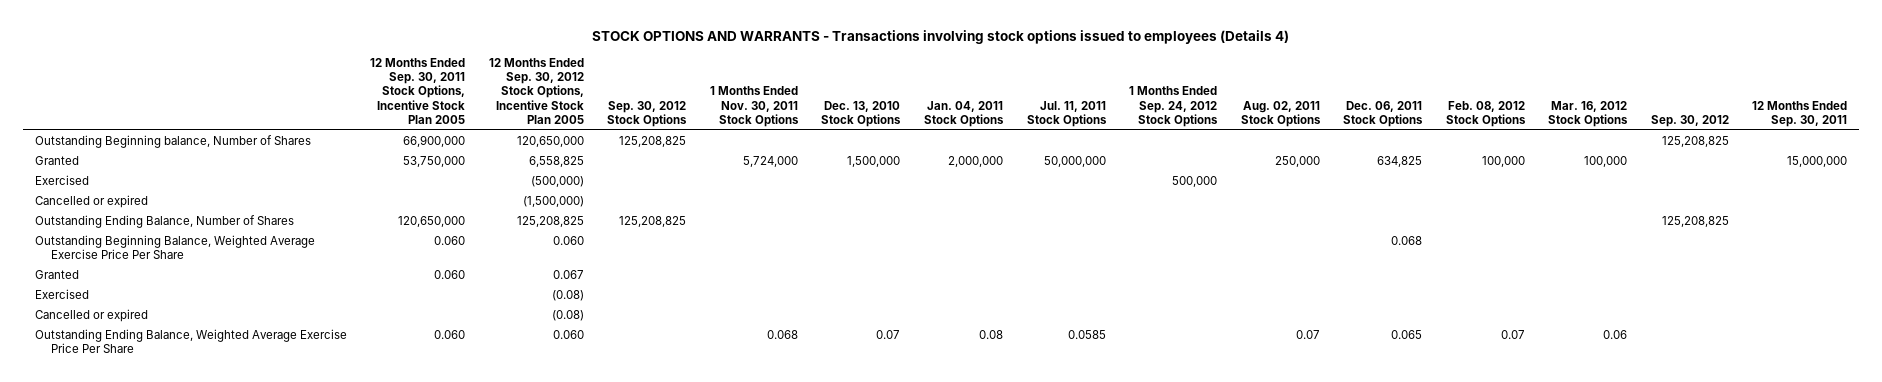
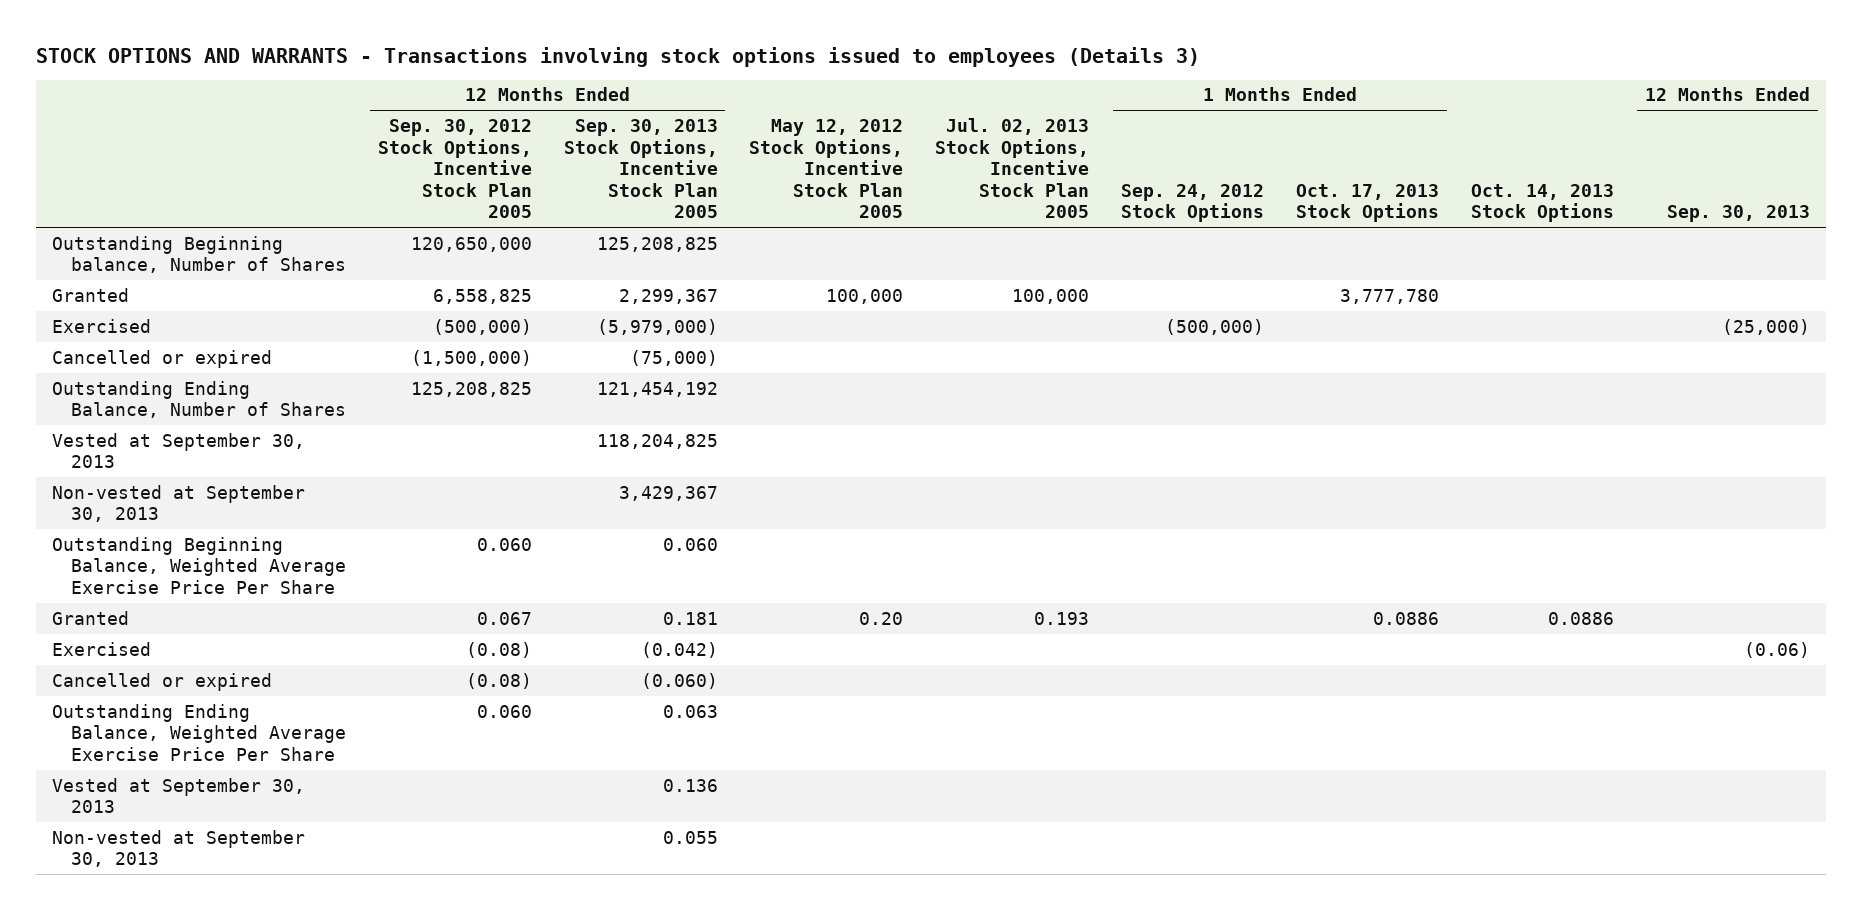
- STOCK OPTIONS AND WARRANTS - Transactions involving stock options issued to employees (Details 4)
+ STOCK OPTIONS AND WARRANTS - Transactions involving stock options issued to employees (Details 3)
- | 12 Months Ended Sep. 30, 2011 Stock Options, Incentive Stock Plan 2005 | 12 Months Ended Sep. 30, 2012 Stock Options, Incentive Stock Plan 2005 | Sep. 30, 2012 Stock Options | 1 Months Ended Nov. 30, 2011 Stock Options | Dec. 13, 2010 Stock Options | Jan. 04, 2011 Stock Options | Jul. 11, 2011 Stock Options | 1 Months Ended Sep. 24, 2012 Stock Options | Aug. 02, 2011 Stock Options | Dec. 06, 2011 Stock Options | Feb. 08, 2012 Stock Options | Mar. 16, 2012 Stock Options | Sep. 30, 2012 | 12 Months Ended Sep. 30, 2011
+ | 12 Months Ended Sep. 30, 2012 Stock Options, Incentive Stock Plan 2005 | 12 Months Ended Sep. 30, 2013 Stock Options, Incentive Stock Plan 2005 | May 12, 2012 Stock Options, Incentive Stock Plan 2005 | Jul. 02, 2013 Stock Options, Incentive Stock Plan 2005 | 1 Months Ended Sep. 24, 2012 Stock Options | 1 Months Ended Oct. 17, 2013 Stock Options | Oct. 14, 2013 Stock Options | 12 Months Ended Sep. 30, 2013
- Exercised | | (500,000) | | | | | | 500,000 | | | | | |
+ Exercised | (500,000) | (5,979,000) | | | (500,000) | | | (25,000)
+ Vested at September 30, 2013 | | 118,204,825 | | | | | |
+ Non-vested at September 30, 2013 | | 3,429,367 | | | | | |
+ Vested at September 30, 2013 | | 0.136 | | | | | |
+ Non-vested at September 30, 2013 | | 0.055 | | | | | |

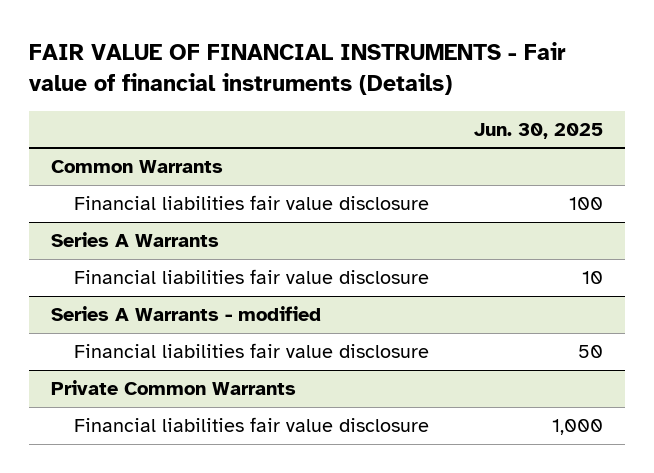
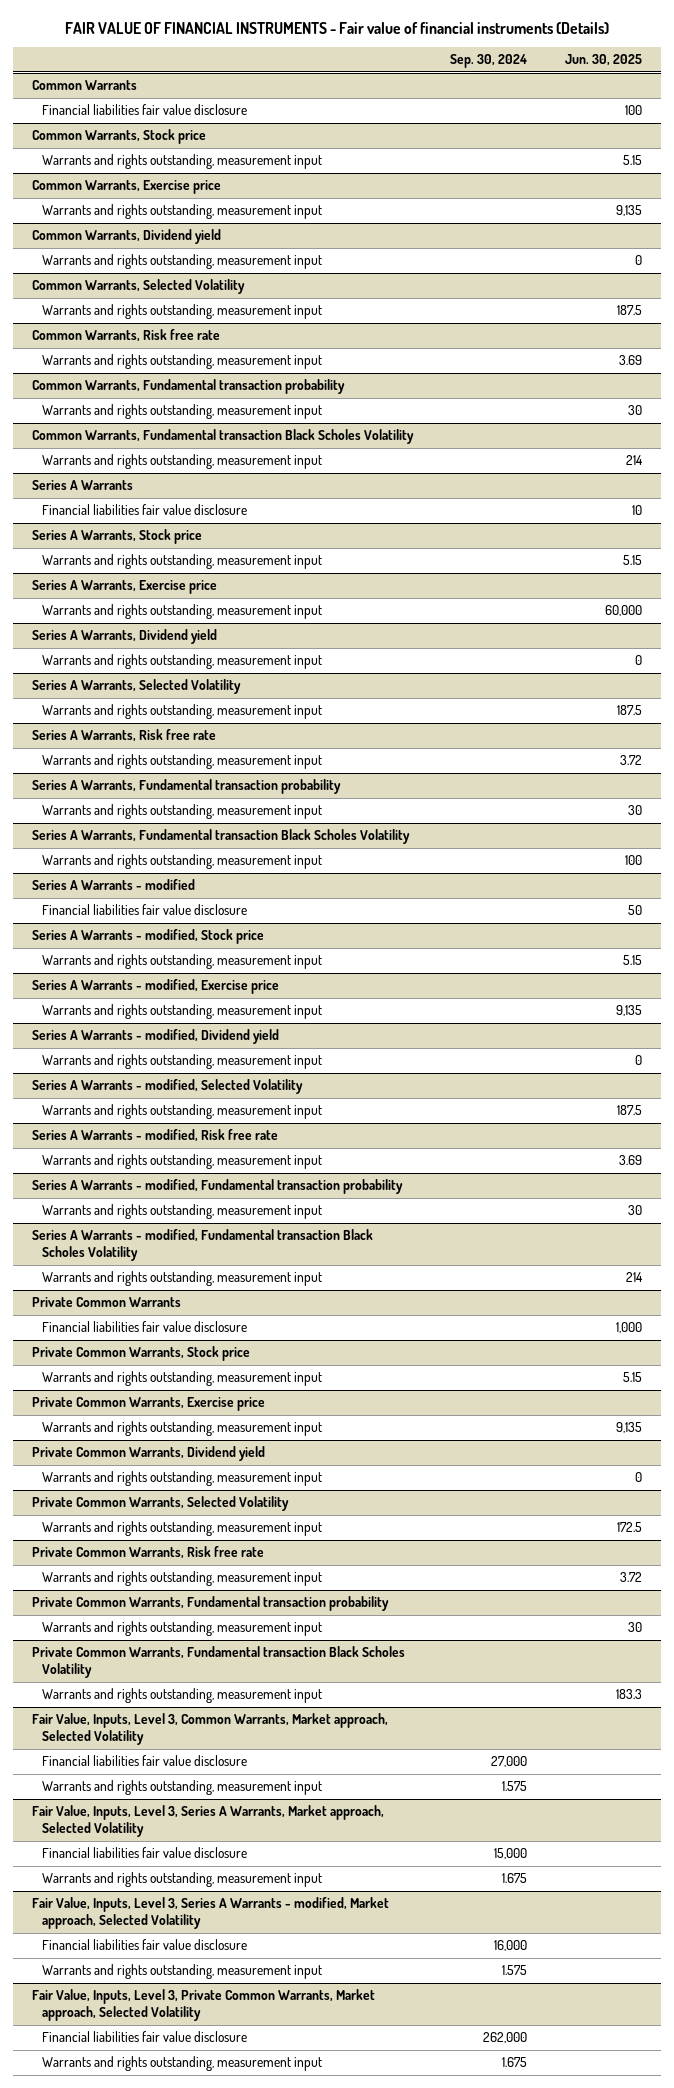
- | Jun. 30, 2025
+ | Sep. 30, 2024 | Jun. 30, 2025
+ Common Warrants, Stock price
+ Warrants and rights outstanding, measurement input | | 5.15
+ Common Warrants, Exercise price
+ Warrants and rights outstanding, measurement input | | 9,135
+ Common Warrants, Dividend yield
+ Warrants and rights outstanding, measurement input | | 0
+ Common Warrants, Selected Volatility
+ Warrants and rights outstanding, measurement input | | 187.5
+ Common Warrants, Risk free rate
+ Warrants and rights outstanding, measurement input | | 3.69
+ Common Warrants, Fundamental transaction probability
+ Warrants and rights outstanding, measurement input | | 30
+ Common Warrants, Fundamental transaction Black Scholes Volatility
+ Warrants and rights outstanding, measurement input | | 214
+ Series A Warrants, Stock price
+ Warrants and rights outstanding, measurement input | | 5.15
+ Series A Warrants, Exercise price
+ Warrants and rights outstanding, measurement input | | 60,000
+ Series A Warrants, Dividend yield
+ Warrants and rights outstanding, measurement input | | 0
+ Series A Warrants, Selected Volatility
+ Warrants and rights outstanding, measurement input | | 187.5
+ Series A Warrants, Risk free rate
+ Warrants and rights outstanding, measurement input | | 3.72
+ Series A Warrants, Fundamental transaction probability
+ Warrants and rights outstanding, measurement input | | 30
+ Series A Warrants, Fundamental transaction Black Scholes Volatility
+ Warrants and rights outstanding, measurement input | | 100
+ Series A Warrants - modified, Stock price
+ Warrants and rights outstanding, measurement input | | 5.15
+ Series A Warrants - modified, Exercise price
+ Warrants and rights outstanding, measurement input | | 9,135
+ Series A Warrants - modified, Dividend yield
+ Warrants and rights outstanding, measurement input | | 0
+ Series A Warrants - modified, Selected Volatility
+ Warrants and rights outstanding, measurement input | | 187.5
+ Series A Warrants - modified, Risk free rate
+ Warrants and rights outstanding, measurement input | | 3.69
+ Series A Warrants - modified, Fundamental transaction probability
+ Warrants and rights outstanding, measurement input | | 30
+ Series A Warrants - modified, Fundamental transaction Black Scholes Volatility
+ Warrants and rights outstanding, measurement input | | 214
+ Private Common Warrants, Stock price
+ Warrants and rights outstanding, measurement input | | 5.15
+ Private Common Warrants, Exercise price
+ Warrants and rights outstanding, measurement input | | 9,135
+ Private Common Warrants, Dividend yield
+ Warrants and rights outstanding, measurement input | | 0
+ Private Common Warrants, Selected Volatility
+ Warrants and rights outstanding, measurement input | | 172.5
+ Private Common Warrants, Risk free rate
+ Warrants and rights outstanding, measurement input | | 3.72
+ Private Common Warrants, Fundamental transaction probability
+ Warrants and rights outstanding, measurement input | | 30
+ Private Common Warrants, Fundamental transaction Black Scholes Volatility
+ Warrants and rights outstanding, measurement input | | 183.3
+ Fair Value, Inputs, Level 3, Common Warrants, Market approach, Selected Volatility
+ Financial liabilities fair value disclosure | 27,000 |
+ Warrants and rights outstanding, measurement input | 1.575 |
+ Fair Value, Inputs, Level 3, Series A Warrants, Market approach, Selected Volatility
+ Financial liabilities fair value disclosure | 15,000 |
+ Warrants and rights outstanding, measurement input | 1.675 |
+ Fair Value, Inputs, Level 3, Series A Warrants - modified, Market approach, Selected Volatility
+ Financial liabilities fair value disclosure | 16,000 |
+ Warrants and rights outstanding, measurement input | 1.575 |
+ Fair Value, Inputs, Level 3, Private Common Warrants, Market approach, Selected Volatility
+ Financial liabilities fair value disclosure | 262,000 |
+ Warrants and rights outstanding, measurement input | 1.675 |

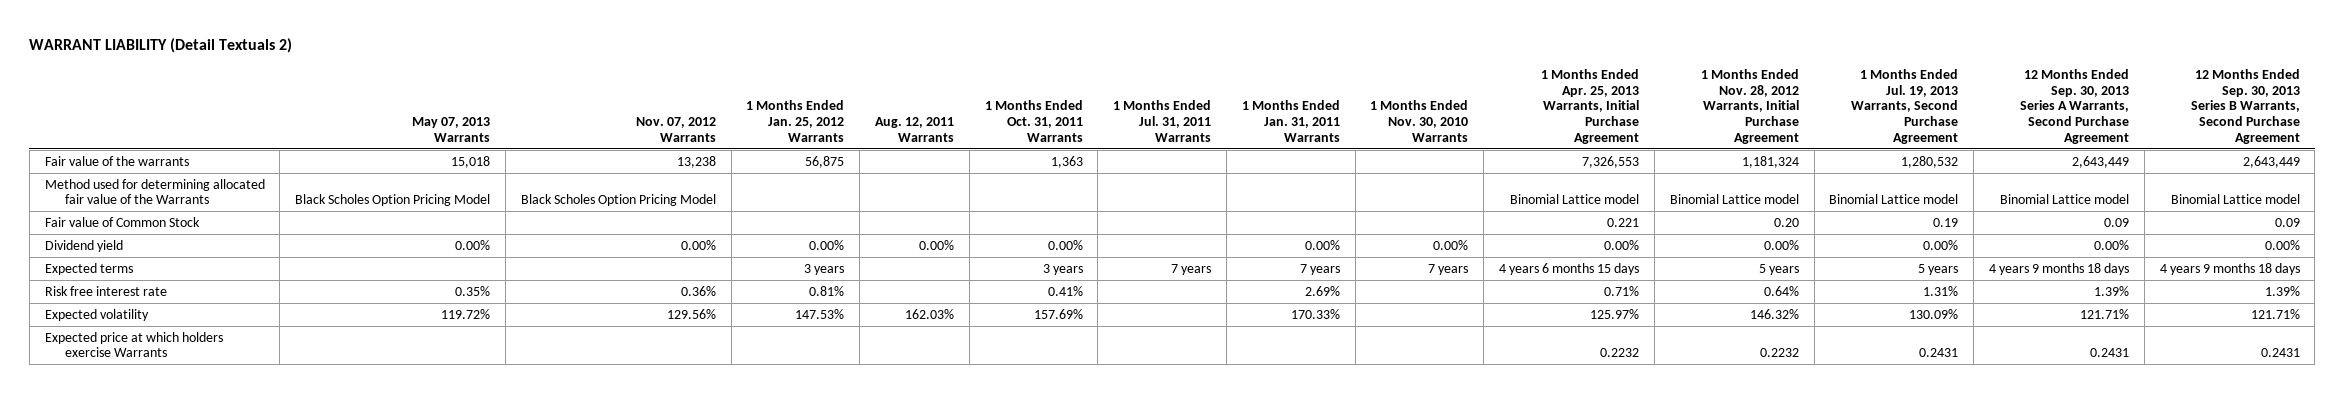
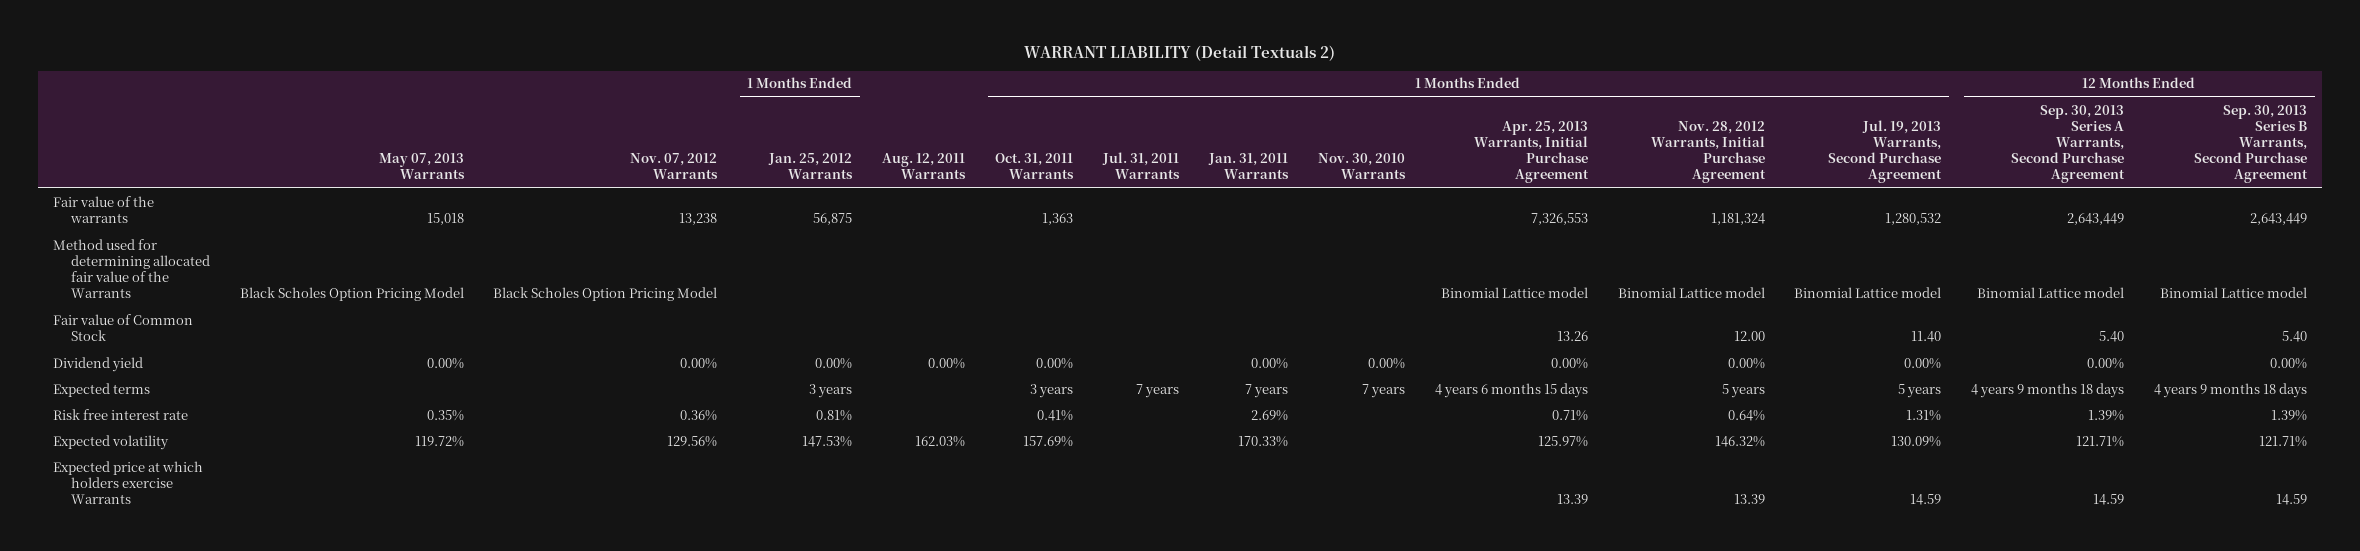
- Fair value of Common Stock | | | | | | | | | 0.221 | 0.20 | 0.19 | 0.09 | 0.09
+ Fair value of Common Stock | | | | | | | | | 13.26 | 12.00 | 11.40 | 5.40 | 5.40
- Expected price at which holders exercise Warrants | | | | | | | | | 0.2232 | 0.2232 | 0.2431 | 0.2431 | 0.2431
+ Expected price at which holders exercise Warrants | | | | | | | | | 13.39 | 13.39 | 14.59 | 14.59 | 14.59

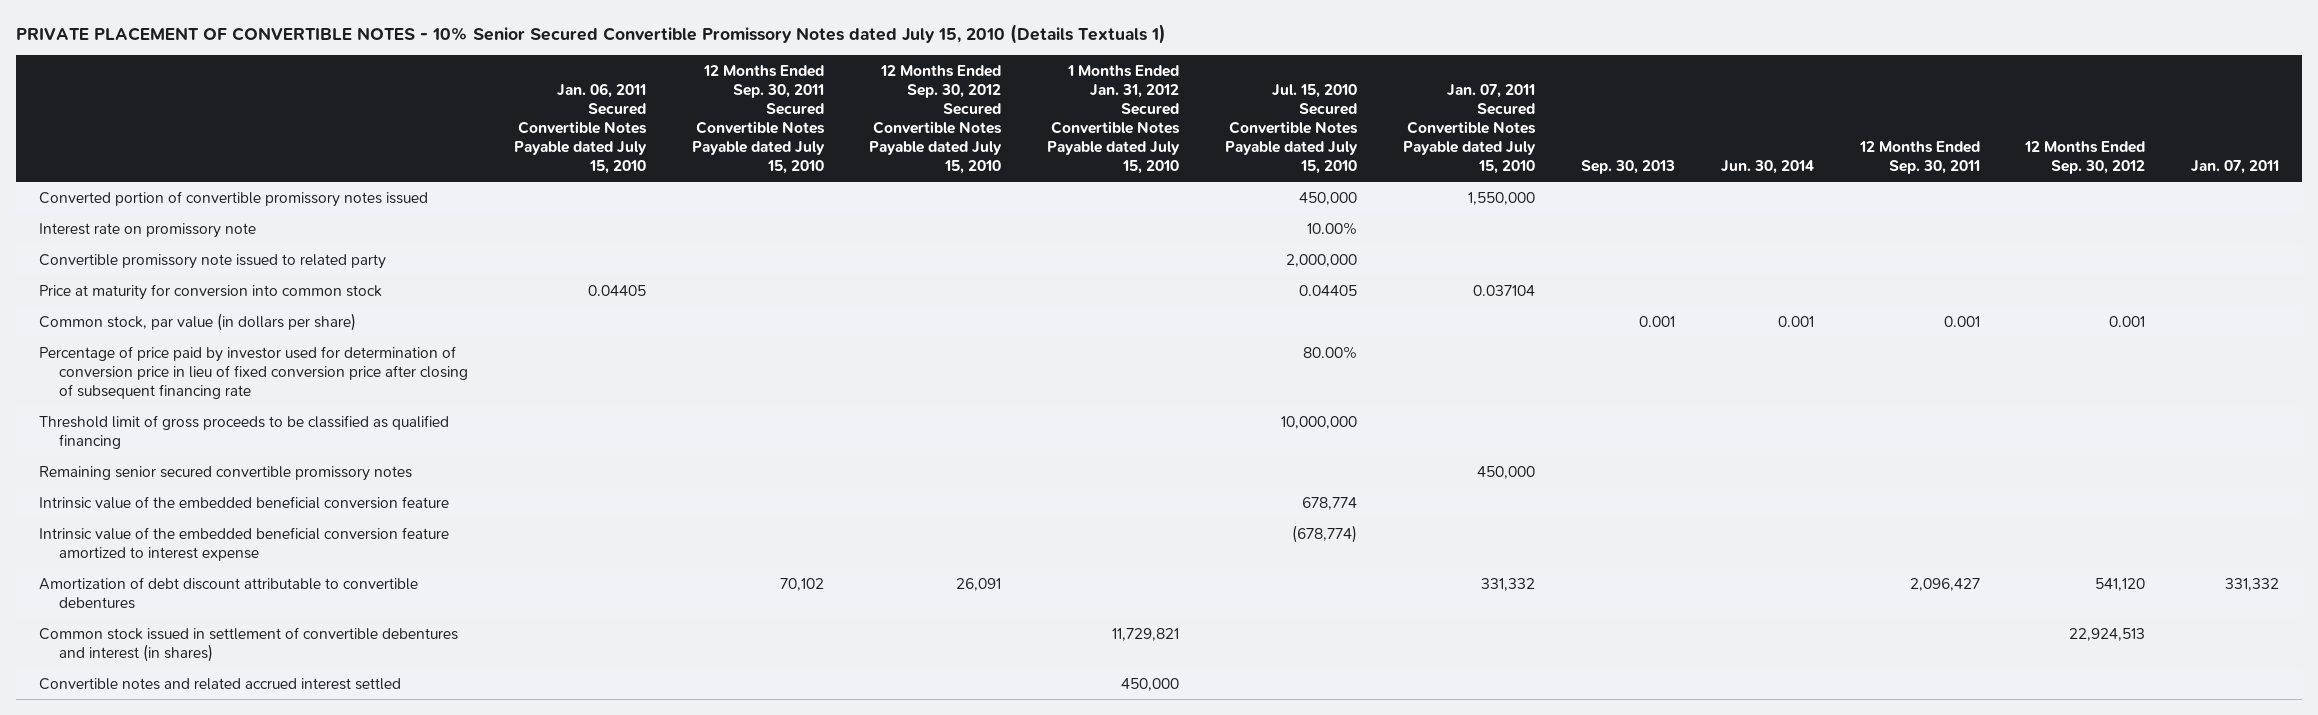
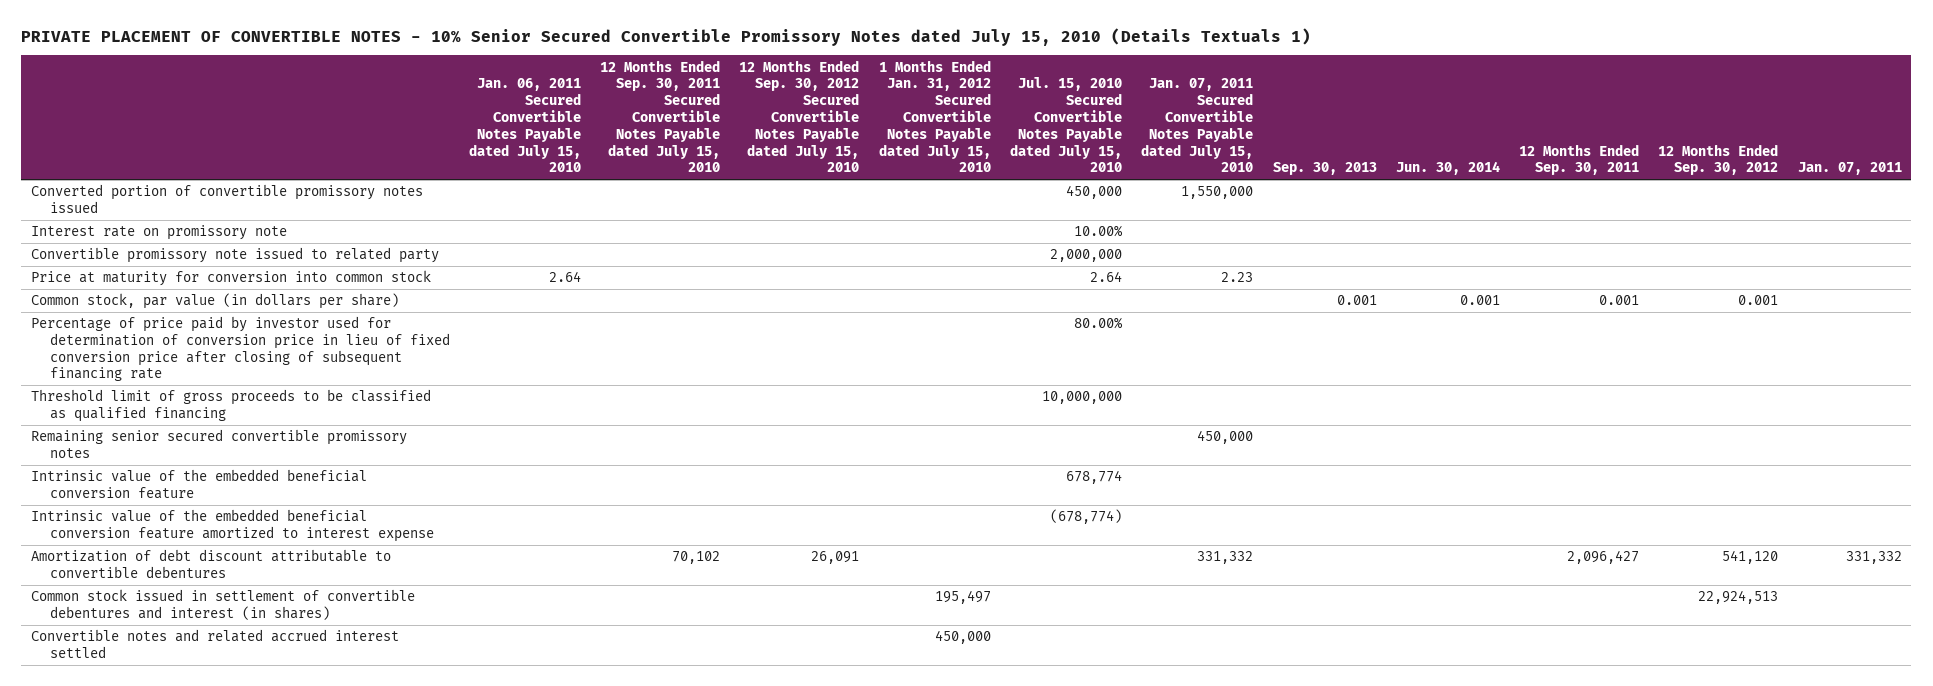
- Price at maturity for conversion into common stock | 0.04405 | | | | 0.04405 | 0.037104 | | | | |
+ Price at maturity for conversion into common stock | 2.64 | | | | 2.64 | 2.23 | | | | |
- Common stock issued in settlement of convertible debentures and interest (in shares) | | | | 11,729,821 | | | | | | 22,924,513 |
+ Common stock issued in settlement of convertible debentures and interest (in shares) | | | | 195,497 | | | | | | 22,924,513 |

